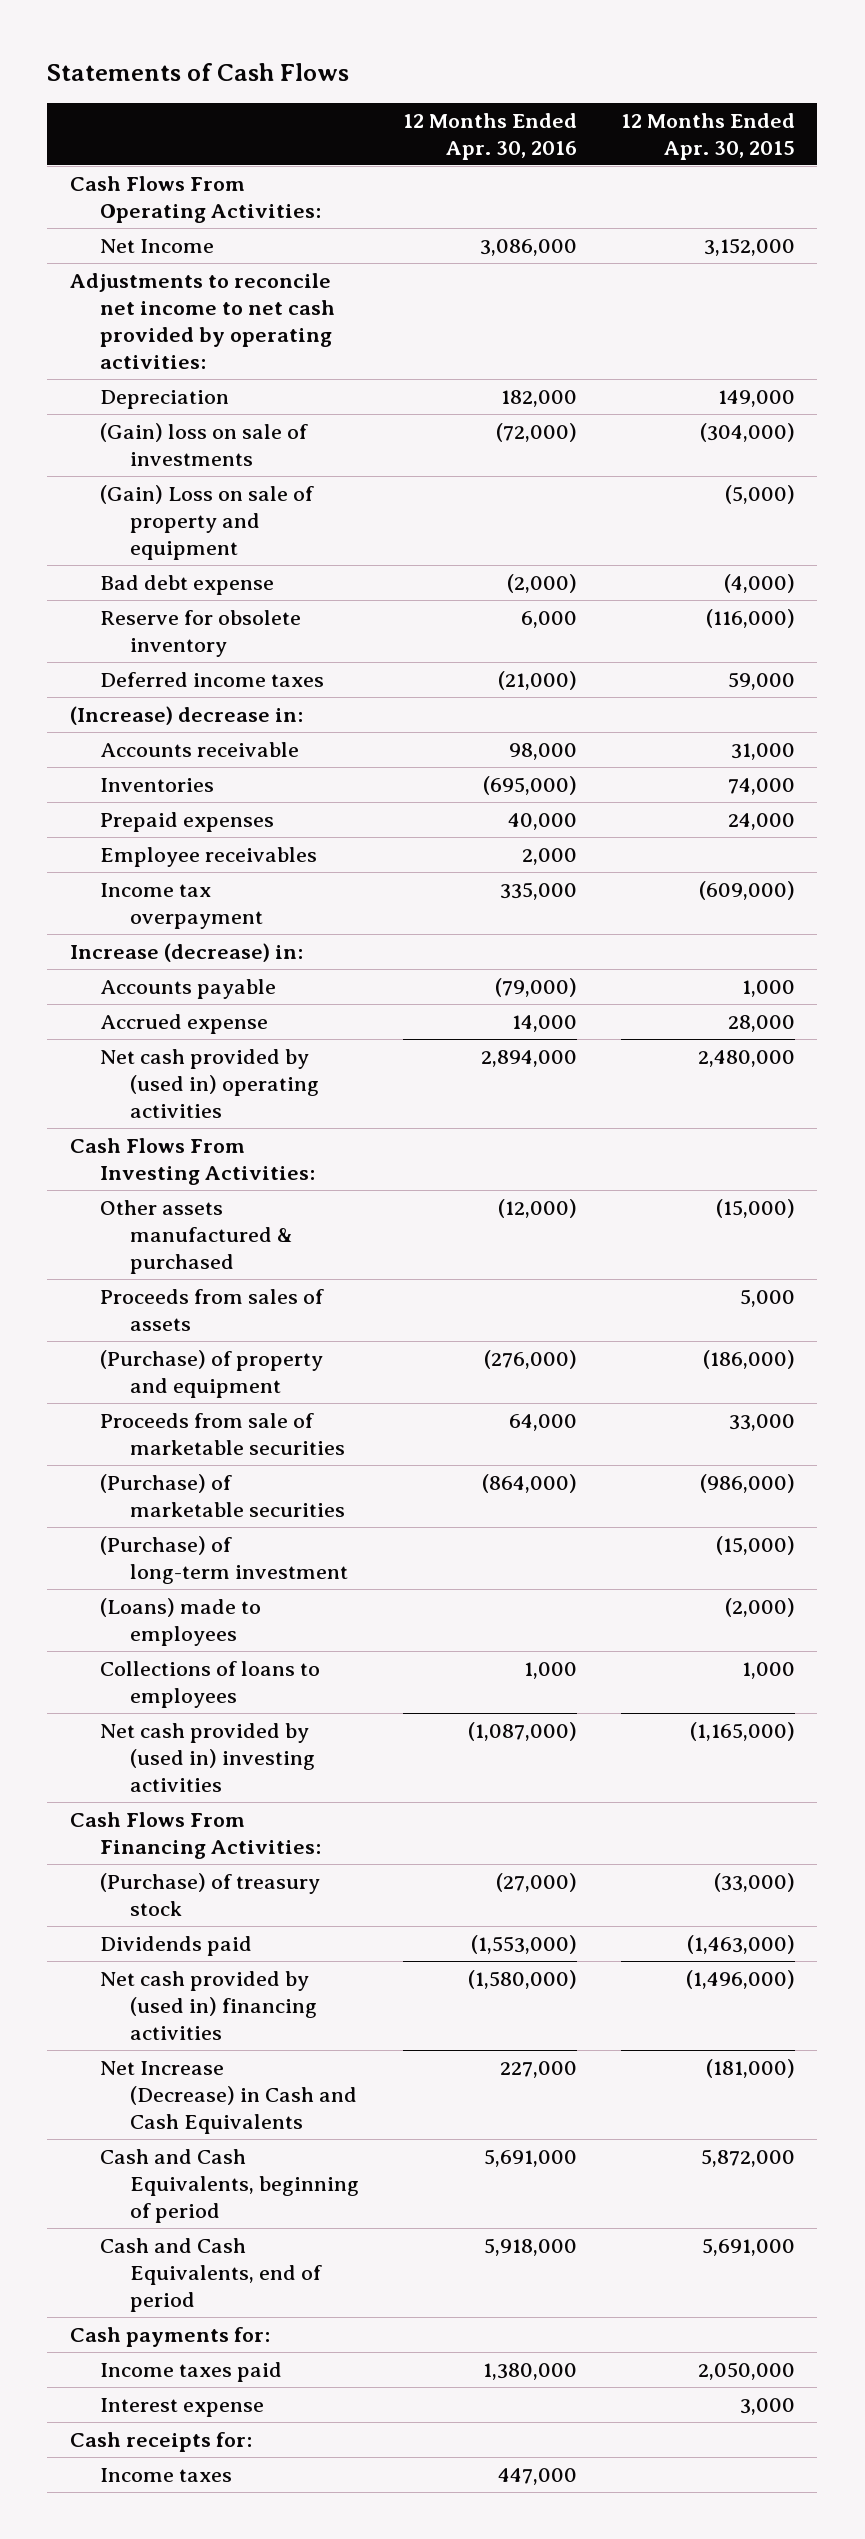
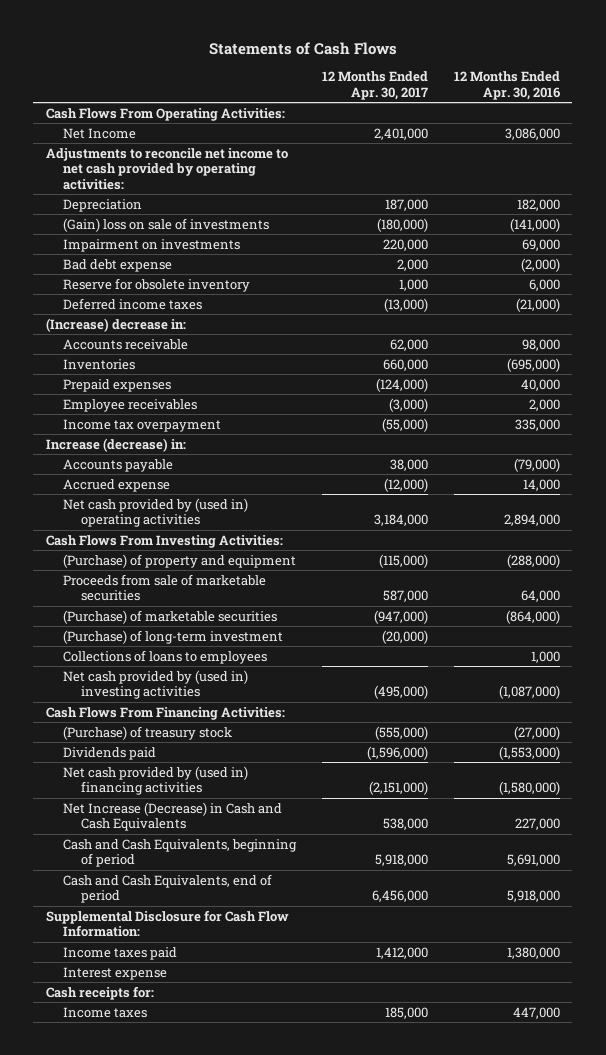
- | 12 Months Ended Apr. 30, 2016 | 12 Months Ended Apr. 30, 2015
+ | 12 Months Ended Apr. 30, 2017 | 12 Months Ended Apr. 30, 2016
- (Gain) loss on sale of investments | (72,000) | (304,000)
- (Gain) Loss on sale of property and equipment | | (5,000)
+ (Gain) loss on sale of investments | (180,000) | (141,000)
+ Impairment on investments | 220,000 | 69,000
- Other assets manufactured & purchased | (12,000) | (15,000)
- Proceeds from sales of assets | | 5,000
- (Purchase) of property and equipment | (276,000) | (186,000)
+ (Purchase) of property and equipment | (115,000) | (288,000)
- (Loans) made to employees | | (2,000)
- Cash payments for:
+ Supplemental Disclosure for Cash Flow Information:

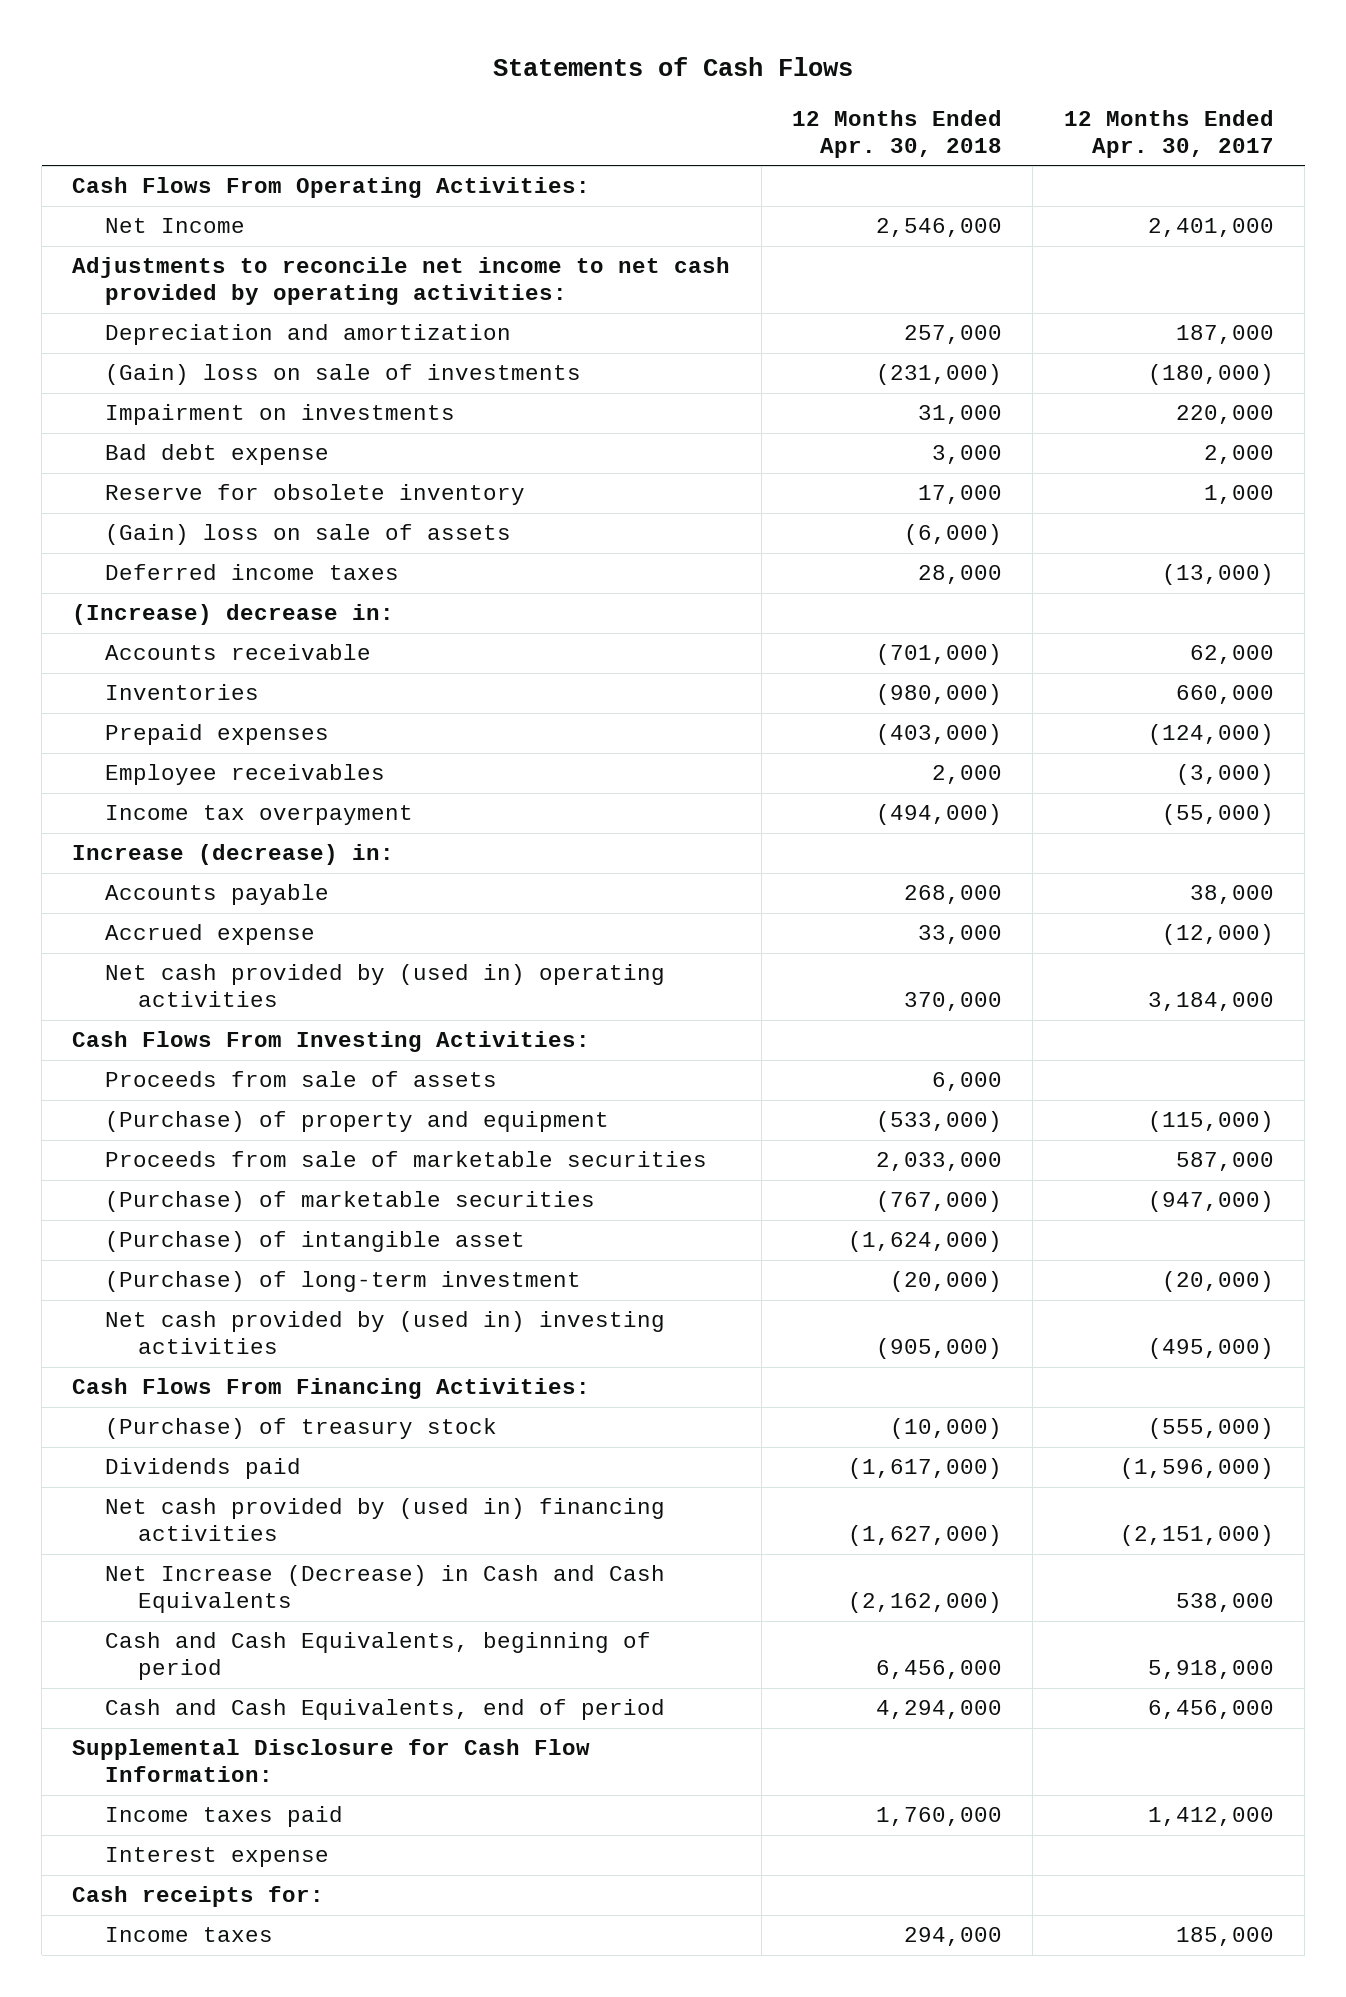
- | 12 Months Ended Apr. 30, 2017 | 12 Months Ended Apr. 30, 2016
+ | 12 Months Ended Apr. 30, 2018 | 12 Months Ended Apr. 30, 2017
- Depreciation | 187,000 | 182,000
+ Depreciation and amortization | 257,000 | 187,000
+ (Gain) loss on sale of assets | (6,000) |
+ Proceeds from sale of assets | 6,000 |
+ (Purchase) of intangible asset | (1,624,000) |
- Collections of loans to employees | | 1,000

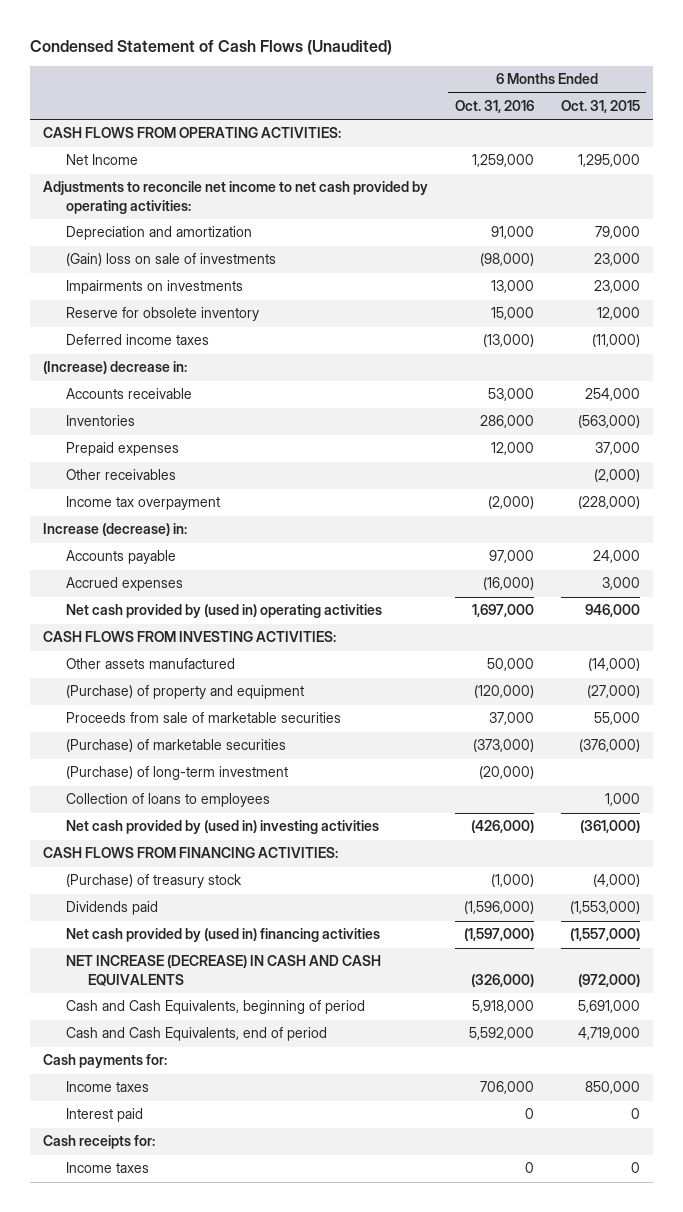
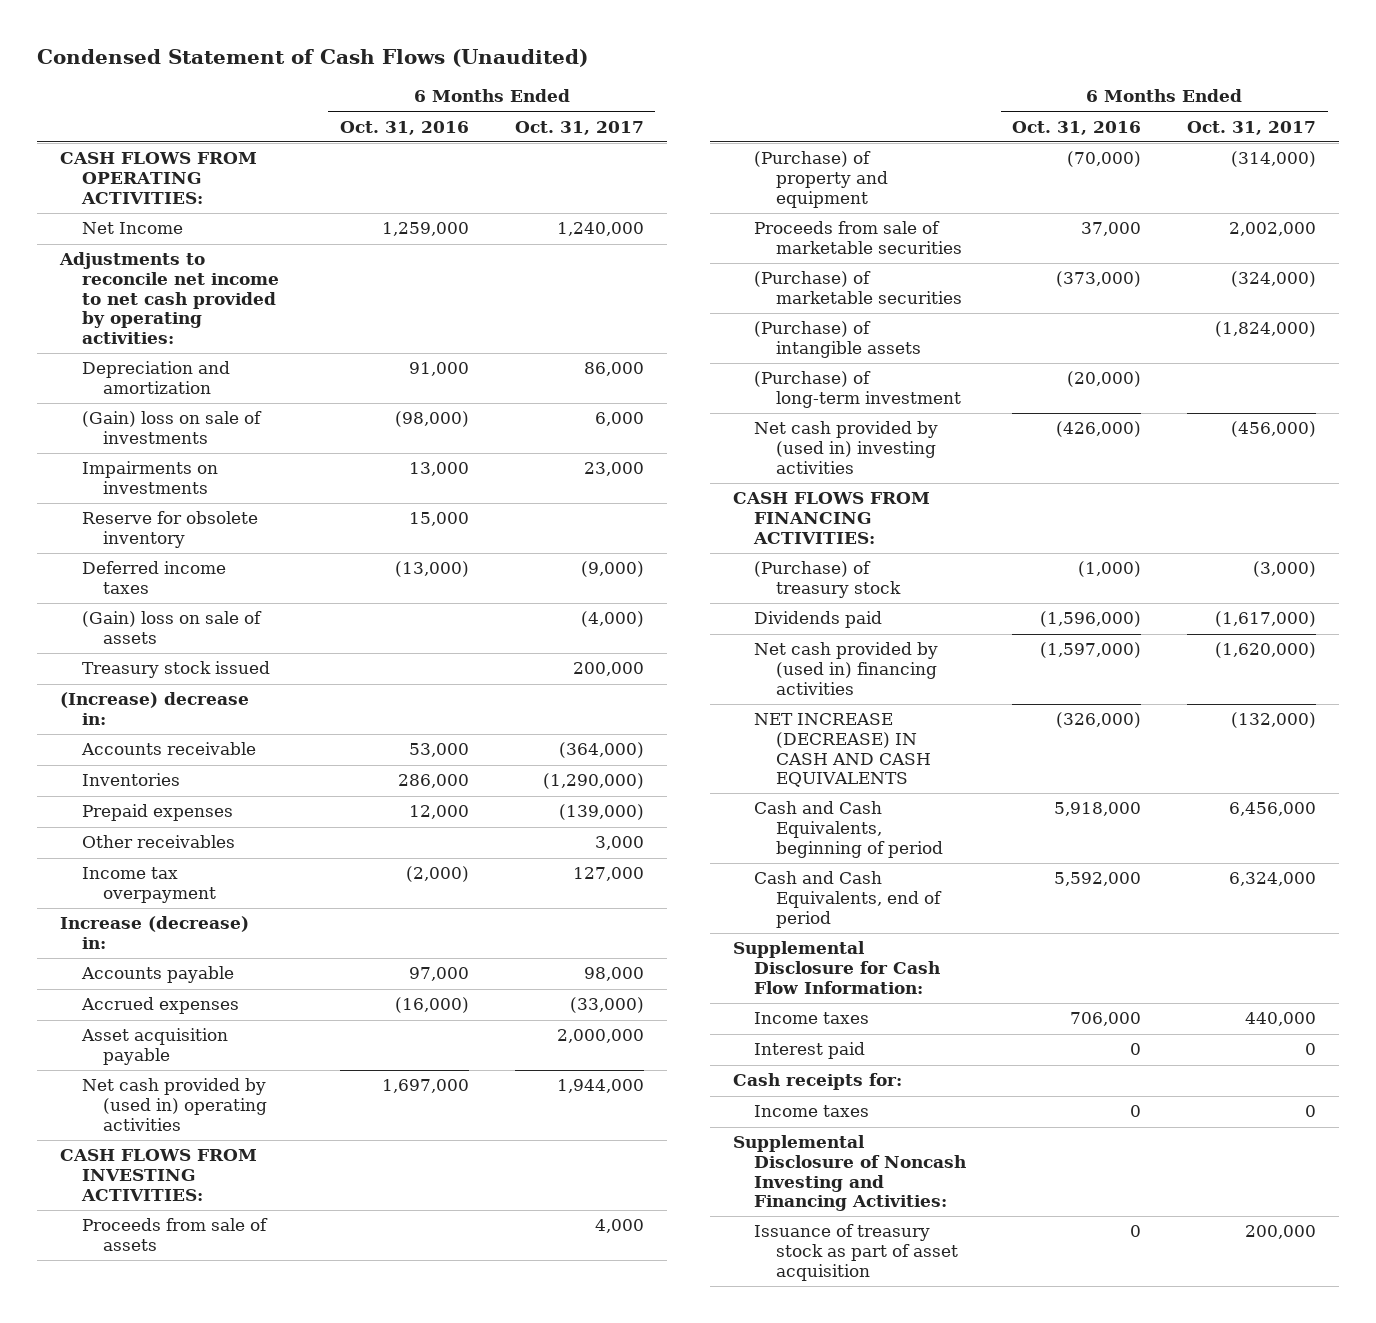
- | 6 Months Ended Oct. 31, 2016 | 6 Months Ended Oct. 31, 2015
+ | 6 Months Ended Oct. 31, 2016 | 6 Months Ended Oct. 31, 2017
+ (Gain) loss on sale of assets | | (4,000)
+ Treasury stock issued | | 200,000
+ Asset acquisition payable | | 2,000,000
- Other assets manufactured | 50,000 | (14,000)
- (Purchase) of property and equipment | (120,000) | (27,000)
+ Proceeds from sale of assets | | 4,000
+ (Purchase) of property and equipment | (70,000) | (314,000)
+ (Purchase) of intangible assets | | (1,824,000)
- Collection of loans to employees | | 1,000
- Cash payments for:
+ Supplemental Disclosure for Cash Flow Information:
+ Supplemental Disclosure of Noncash Investing and Financing Activities:
+ Issuance of treasury stock as part of asset acquisition | 0 | 200,000

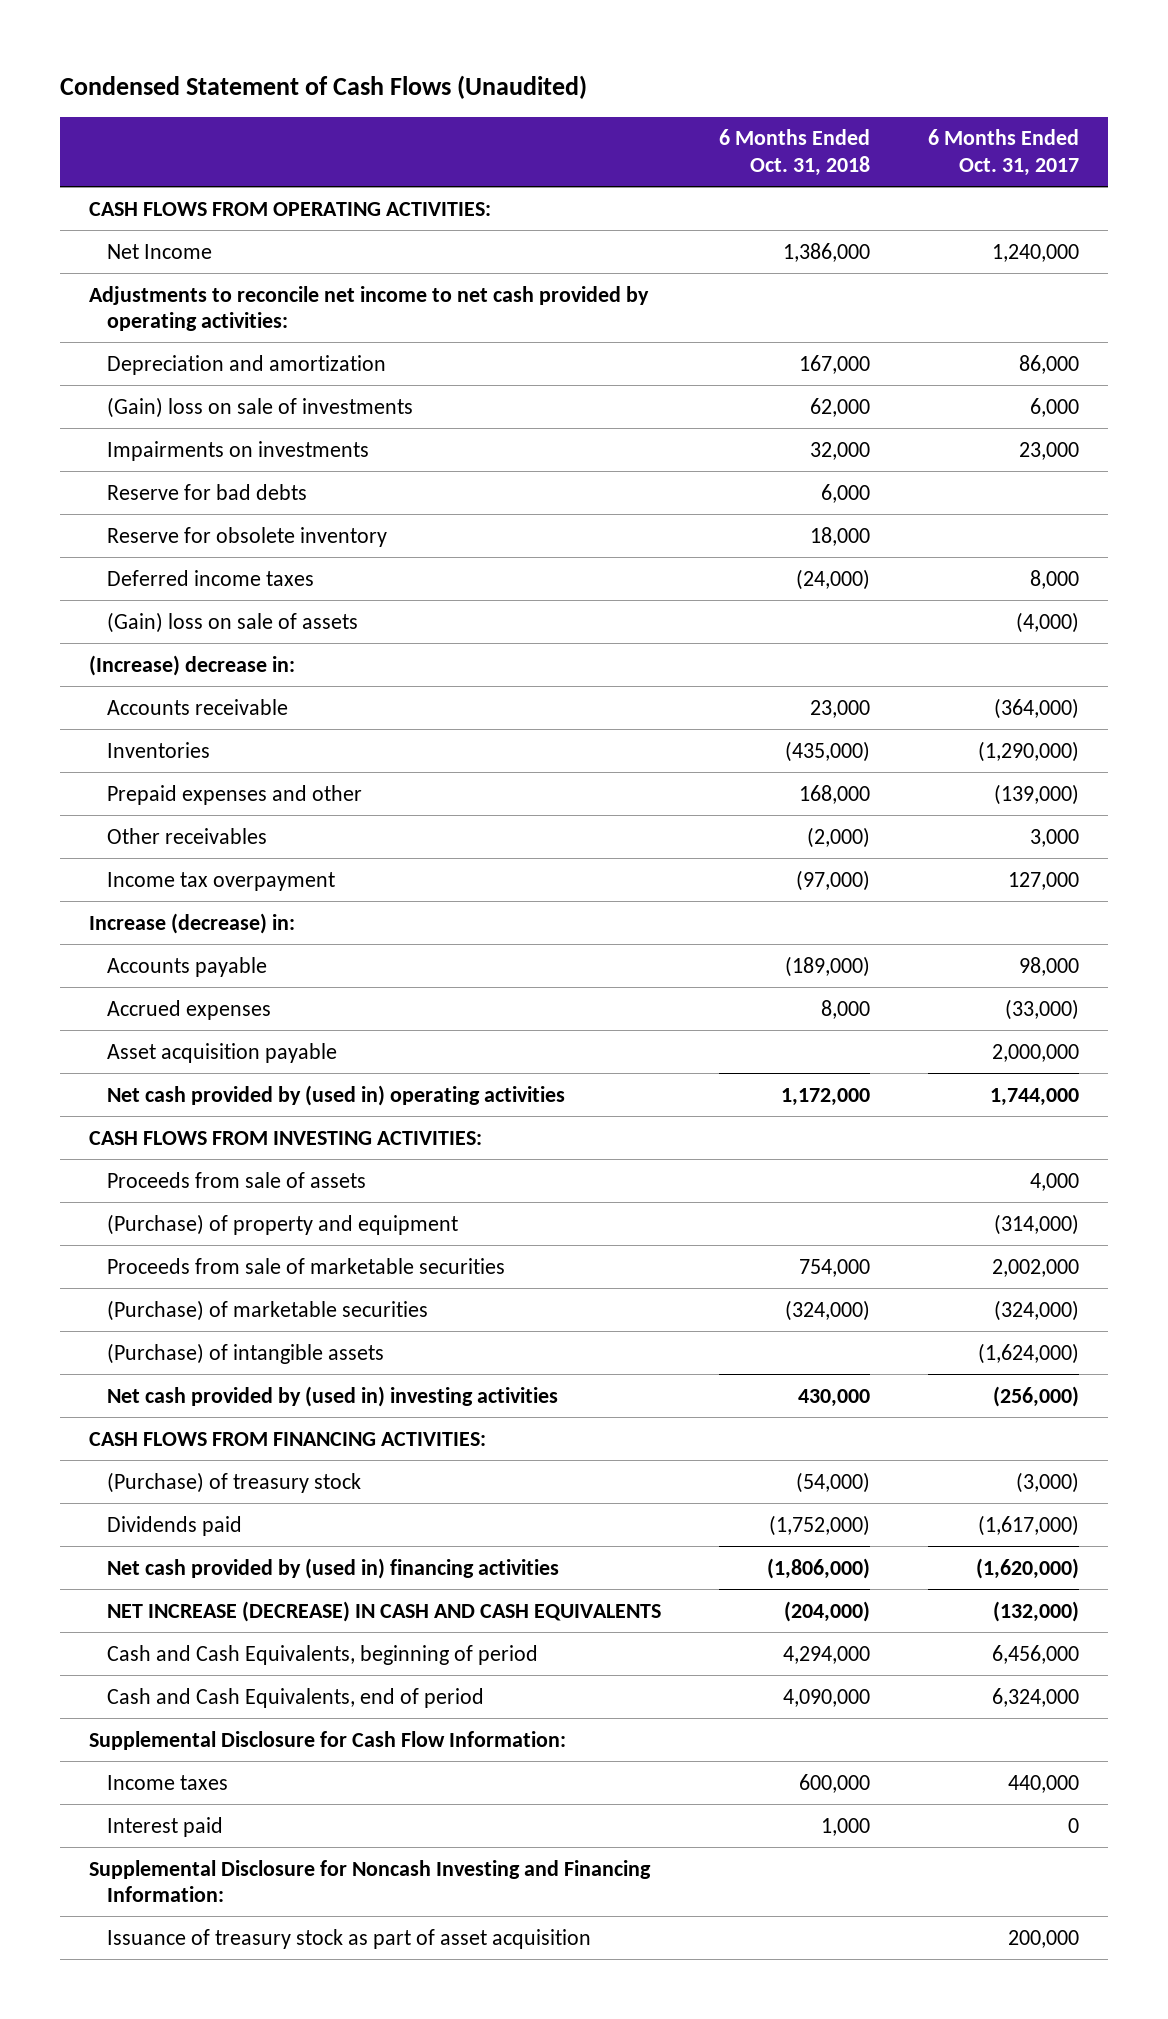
- | 6 Months Ended Oct. 31, 2016 | 6 Months Ended Oct. 31, 2017
+ | 6 Months Ended Oct. 31, 2018 | 6 Months Ended Oct. 31, 2017
+ Reserve for bad debts | 6,000 |
- Deferred income taxes | (13,000) | (9,000)
+ Deferred income taxes | (24,000) | 8,000
- Treasury stock issued | | 200,000
- Prepaid expenses | 12,000 | (139,000)
+ Prepaid expenses and other | 168,000 | (139,000)
- Net cash provided by (used in) operating activities | 1,697,000 | 1,944,000
+ Net cash provided by (used in) operating activities | 1,172,000 | 1,744,000
- (Purchase) of intangible assets | | (1,824,000)
- (Purchase) of long-term investment | (20,000) |
- Net cash provided by (used in) investing activities | (426,000) | (456,000)
+ (Purchase) of intangible assets | | (1,624,000)
+ Net cash provided by (used in) investing activities | 430,000 | (256,000)
- Cash receipts for:
- Income taxes | 0 | 0
- Supplemental Disclosure of Noncash Investing and Financing Activities:
+ Supplemental Disclosure for Noncash Investing and Financing Information:

